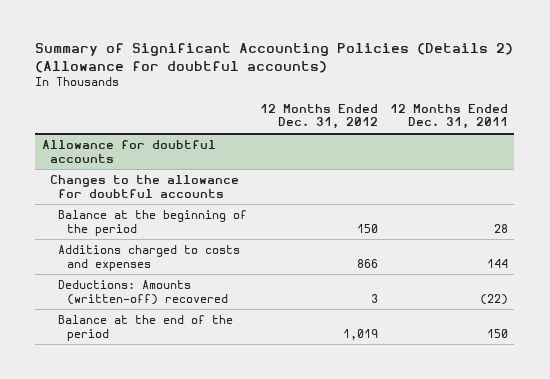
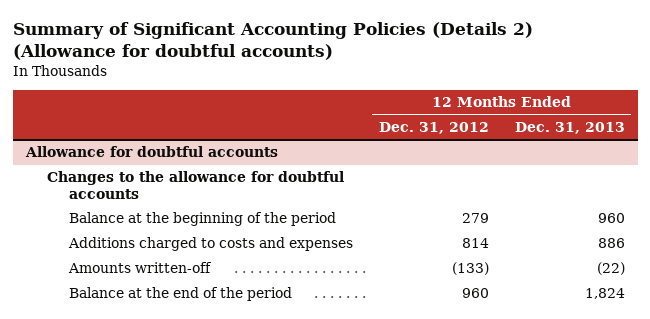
- | 12 Months Ended Dec. 31, 2012 | 12 Months Ended Dec. 31, 2011
+ | 12 Months Ended Dec. 31, 2012 | 12 Months Ended Dec. 31, 2013
@ Allowance for doubtful accounts
- Balance at the beginning of the period | 150 | 28
- Additions charged to costs and expenses | 866 | 144
- Deductions: Amounts (written-off) recovered | 3 | (22)
- Balance at the end of the period | 1,019 | 150
+ Balance at the beginning of the period | 279 | 960
+ Additions charged to costs and expenses | 814 | 886
+ Amounts written-off | (133) | (22)
+ Balance at the end of the period | 960 | 1,824

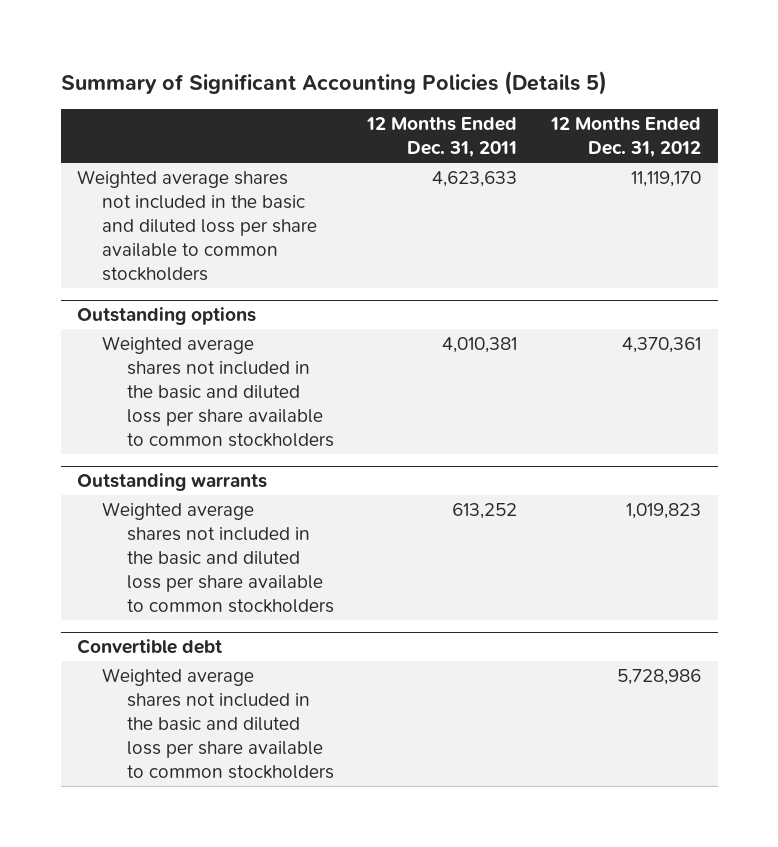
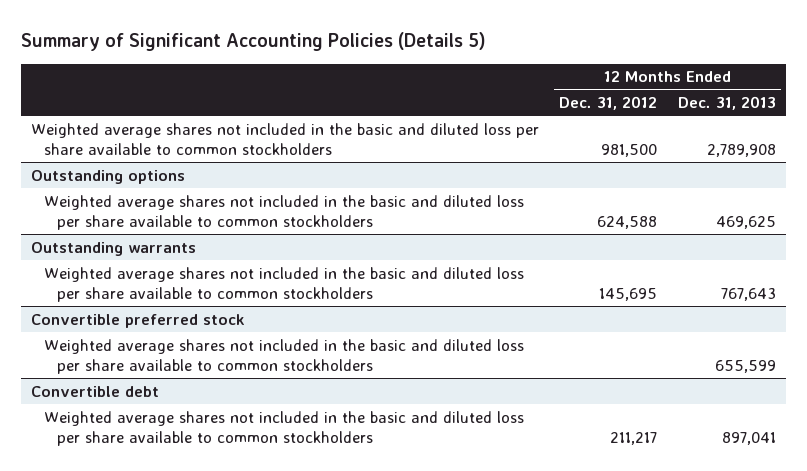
- | 12 Months Ended Dec. 31, 2011 | 12 Months Ended Dec. 31, 2012
+ | 12 Months Ended Dec. 31, 2012 | 12 Months Ended Dec. 31, 2013
- Weighted average shares not included in the basic and diluted loss per share available to common stockholders | 4,623,633 | 11,119,170
+ Weighted average shares not included in the basic and diluted loss per share available to common stockholders | 981,500 | 2,789,908
@ Outstanding options
- Weighted average shares not included in the basic and diluted loss per share available to common stockholders | 4,010,381 | 4,370,361
+ Weighted average shares not included in the basic and diluted loss per share available to common stockholders | 624,588 | 469,625
@ Outstanding warrants
- Weighted average shares not included in the basic and diluted loss per share available to common stockholders | 613,252 | 1,019,823
+ Weighted average shares not included in the basic and diluted loss per share available to common stockholders | 145,695 | 767,643
+ Convertible preferred stock
+ Weighted average shares not included in the basic and diluted loss per share available to common stockholders | | 655,599
@ Convertible debt
- Weighted average shares not included in the basic and diluted loss per share available to common stockholders | | 5,728,986
+ Weighted average shares not included in the basic and diluted loss per share available to common stockholders | 211,217 | 897,041

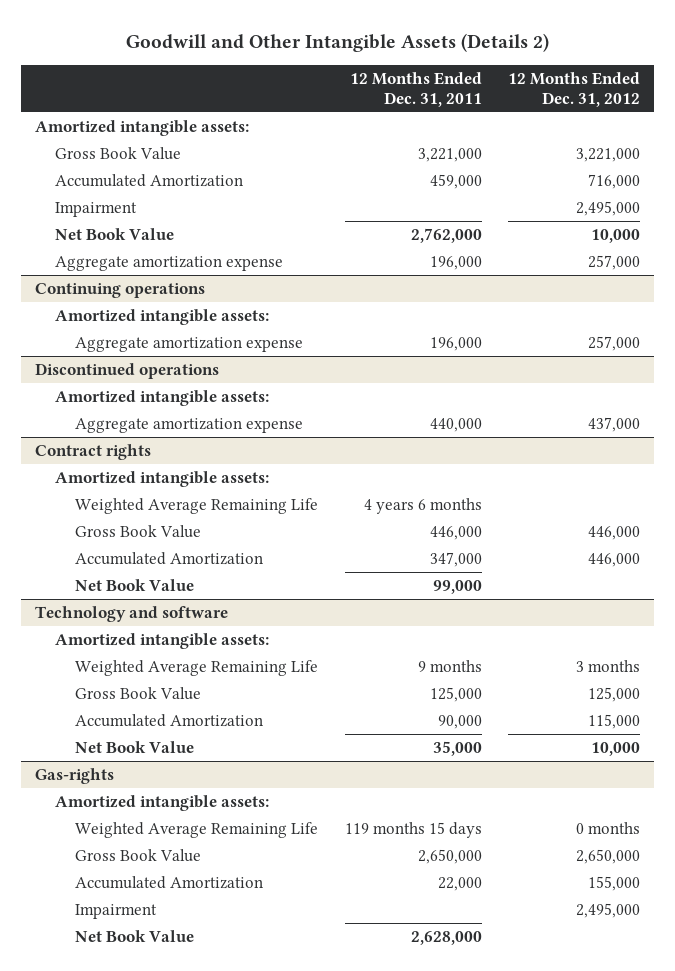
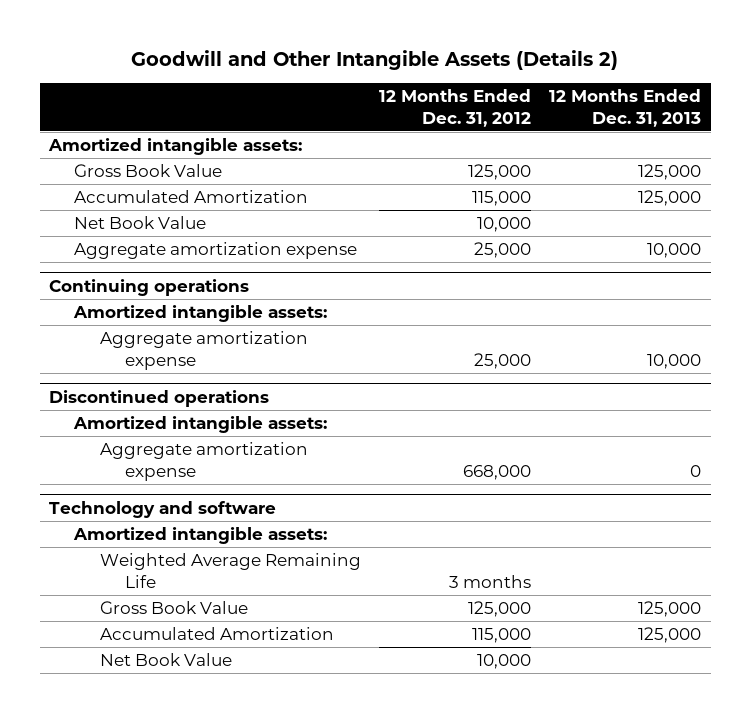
- | 12 Months Ended Dec. 31, 2011 | 12 Months Ended Dec. 31, 2012
+ | 12 Months Ended Dec. 31, 2012 | 12 Months Ended Dec. 31, 2013
- Gross Book Value | 3,221,000 | 3,221,000
- Accumulated Amortization | 459,000 | 716,000
- Impairment | | 2,495,000
+ Gross Book Value | 125,000 | 125,000
+ Accumulated Amortization | 115,000 | 125,000
- Aggregate amortization expense | 196,000 | 257,000
+ Aggregate amortization expense | 25,000 | 10,000
@ Continuing operations
- Aggregate amortization expense | 196,000 | 257,000
+ Aggregate amortization expense | 25,000 | 10,000
@ Discontinued operations
- Aggregate amortization expense | 440,000 | 437,000
- Contract rights
- Amortized intangible assets:
- Weighted Average Remaining Life | 4 years 6 months |
- Gross Book Value | 446,000 | 446,000
- Accumulated Amortization | 347,000 | 446,000
- Net Book Value | 99,000 |
@ Discontinued operations
+ Aggregate amortization expense | 668,000 | 0
- Gas-rights
- Amortized intangible assets:
- Weighted Average Remaining Life | 119 months 15 days | 0 months
- Gross Book Value | 2,650,000 | 2,650,000
- Accumulated Amortization | 22,000 | 155,000
- Impairment | | 2,495,000
- Net Book Value | 2,628,000 |

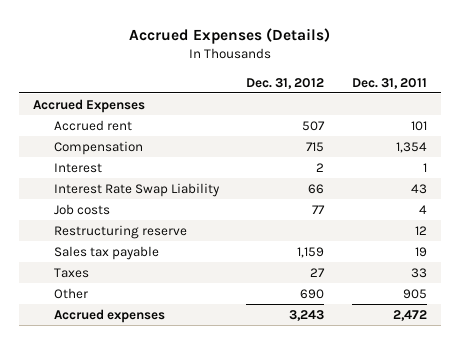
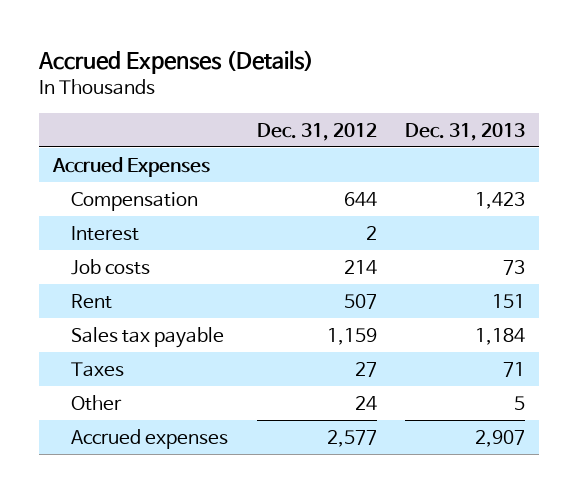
- | Dec. 31, 2012 | Dec. 31, 2011
+ | Dec. 31, 2012 | Dec. 31, 2013
- Accrued rent | 507 | 101
- Compensation | 715 | 1,354
+ Compensation | 644 | 1,423
- Interest Rate Swap Liability | 66 | 43
- Job costs | 77 | 4
- Restructuring reserve | | 12
+ Job costs | 214 | 73
+ Rent | 507 | 151
- Other | 690 | 905
- Accrued expenses | 3,243 | 2,472
+ Other | 24 | 5
+ Accrued expenses | 2,577 | 2,907

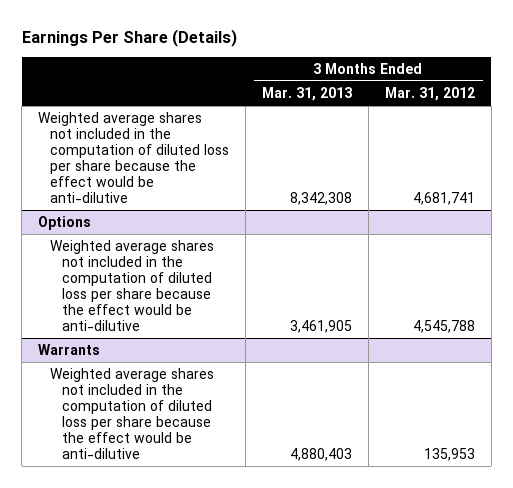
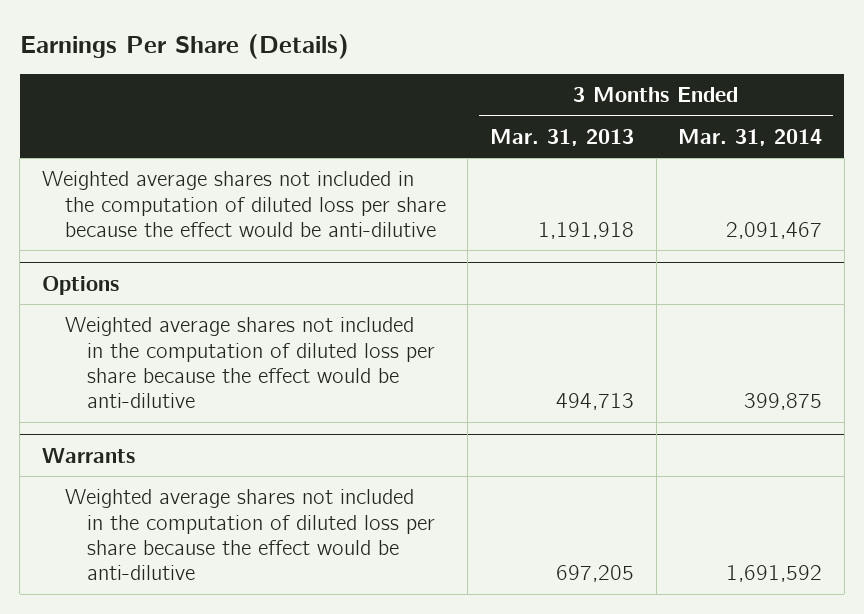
- | 3 Months Ended Mar. 31, 2013 | 3 Months Ended Mar. 31, 2012
+ | 3 Months Ended Mar. 31, 2013 | 3 Months Ended Mar. 31, 2014
- Weighted average shares not included in the computation of diluted loss per share because the effect would be anti-dilutive | 8,342,308 | 4,681,741
+ Weighted average shares not included in the computation of diluted loss per share because the effect would be anti-dilutive | 1,191,918 | 2,091,467
@ Options
- Weighted average shares not included in the computation of diluted loss per share because the effect would be anti-dilutive | 3,461,905 | 4,545,788
+ Weighted average shares not included in the computation of diluted loss per share because the effect would be anti-dilutive | 494,713 | 399,875
@ Warrants
- Weighted average shares not included in the computation of diluted loss per share because the effect would be anti-dilutive | 4,880,403 | 135,953
+ Weighted average shares not included in the computation of diluted loss per share because the effect would be anti-dilutive | 697,205 | 1,691,592

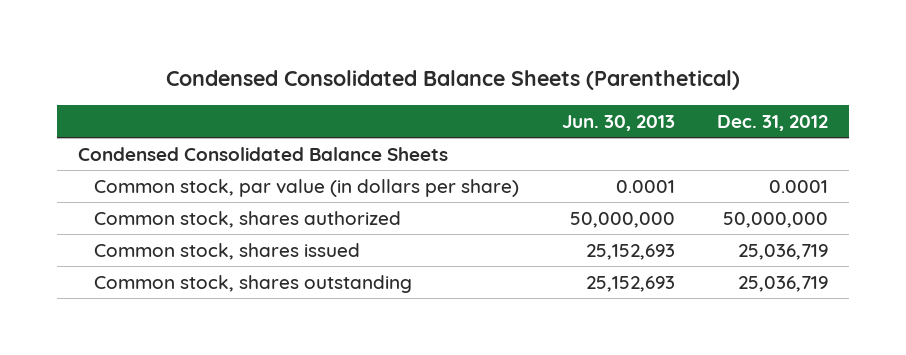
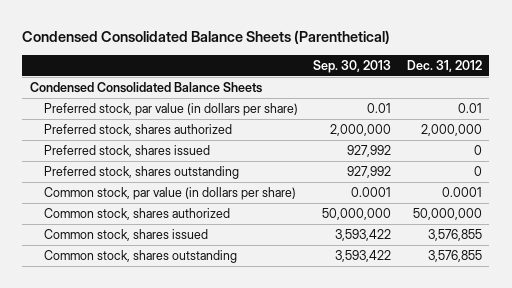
- | Jun. 30, 2013 | Dec. 31, 2012
+ | Sep. 30, 2013 | Dec. 31, 2012
+ Preferred stock, par value (in dollars per share) | 0.01 | 0.01
+ Preferred stock, shares authorized | 2,000,000 | 2,000,000
+ Preferred stock, shares issued | 927,992 | 0
+ Preferred stock, shares outstanding | 927,992 | 0
- Common stock, shares issued | 25,152,693 | 25,036,719
- Common stock, shares outstanding | 25,152,693 | 25,036,719
+ Common stock, shares issued | 3,593,422 | 3,576,855
+ Common stock, shares outstanding | 3,593,422 | 3,576,855

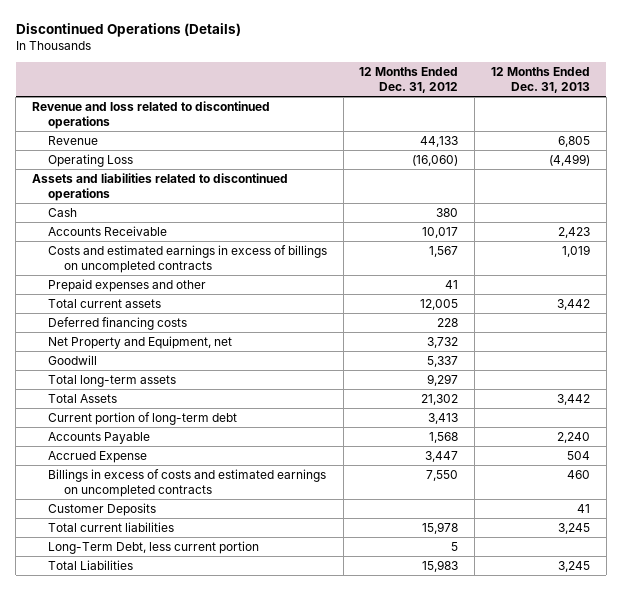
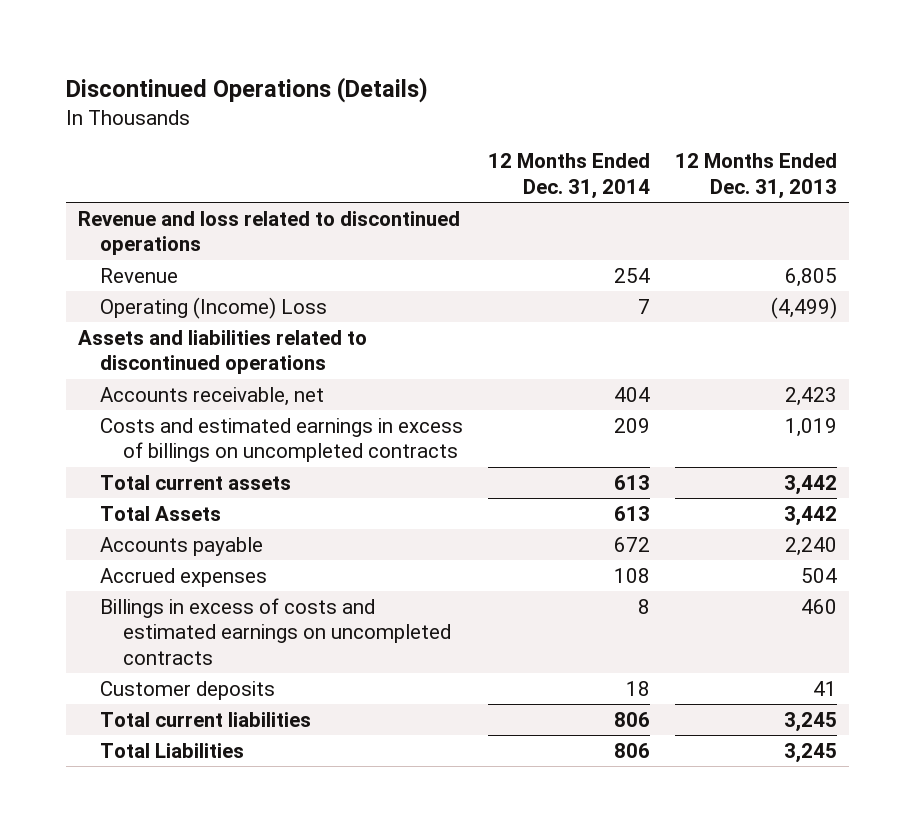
- | 12 Months Ended Dec. 31, 2012 | 12 Months Ended Dec. 31, 2013
+ | 12 Months Ended Dec. 31, 2014 | 12 Months Ended Dec. 31, 2013
- Operating Loss | (16,060) | (4,499)
+ Operating (Income) Loss | 7 | (4,499)
- Cash | 380 |
- Accounts Receivable | 10,017 | 2,423
+ Accounts receivable, net | 404 | 2,423
- Prepaid expenses and other | 41 |
- Deferred financing costs | 228 |
- Net Property and Equipment, net | 3,732 |
- Goodwill | 5,337 |
- Total long-term assets | 9,297 |
- Current portion of long-term debt | 3,413 |
- Accounts Payable | 1,568 | 2,240
- Accrued Expense | 3,447 | 504
+ Accounts payable | 672 | 2,240
+ Accrued expenses | 108 | 504
- Customer Deposits | | 41
+ Customer deposits | 18 | 41
- Long-Term Debt, less current portion | 5 |

